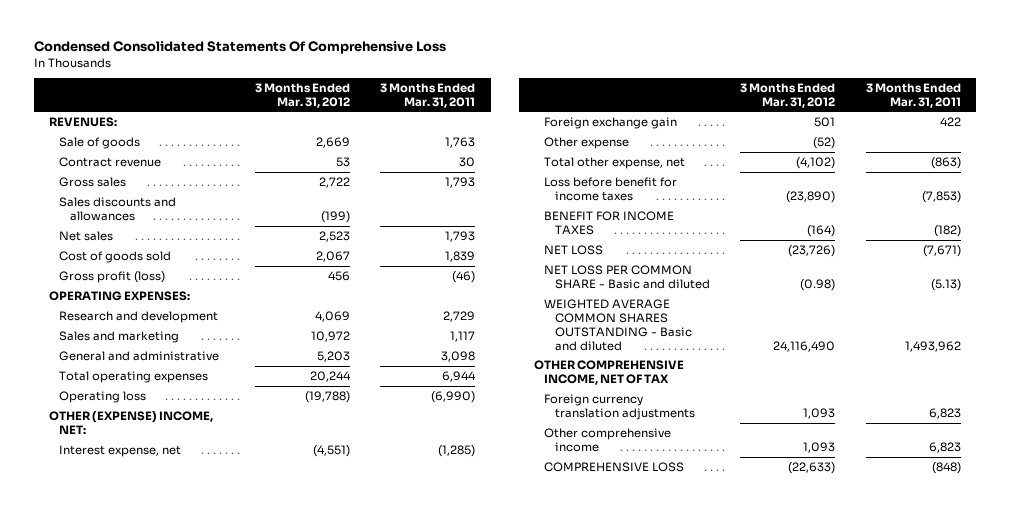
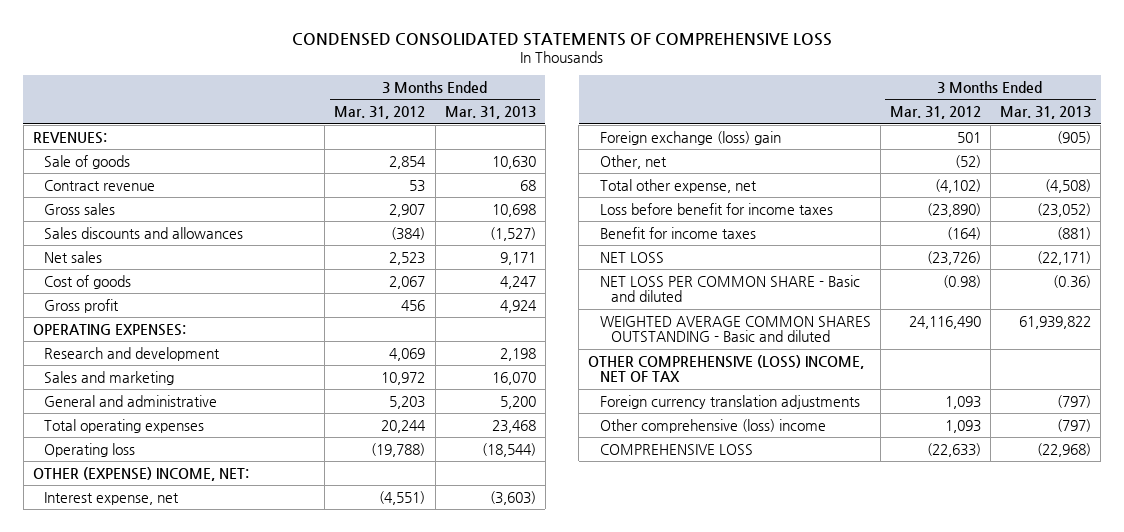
- Condensed Consolidated Statements Of Comprehensive Loss
+ CONDENSED CONSOLIDATED STATEMENTS OF COMPREHENSIVE LOSS
- | 3 Months Ended Mar. 31, 2012 | 3 Months Ended Mar. 31, 2011
+ | 3 Months Ended Mar. 31, 2012 | 3 Months Ended Mar. 31, 2013
- Sale of goods | 2,669 | 1,763
+ Sale of goods | 2,854 | 10,630
- Gross sales | 2,722 | 1,793
- Sales discounts and allowances | (199) |
+ Gross sales | 2,907 | 10,698
+ Sales discounts and allowances | (384) | (1,527)
- Cost of goods sold | 2,067 | 1,839
- Gross profit (loss) | 456 | (46)
+ Cost of goods | 2,067 | 4,247
+ Gross profit | 456 | 4,924
- Foreign exchange gain | 501 | 422
- Other expense | (52) |
+ Foreign exchange (loss) gain | 501 | (905)
+ Other, net | (52) |
- BENEFIT FOR INCOME TAXES | (164) | (182)
+ Benefit for income taxes | (164) | (881)
- OTHER COMPREHENSIVE INCOME, NET OF TAX
+ OTHER COMPREHENSIVE (LOSS) INCOME, NET OF TAX
- Other comprehensive income | 1,093 | 6,823
+ Other comprehensive (loss) income | 1,093 | (797)

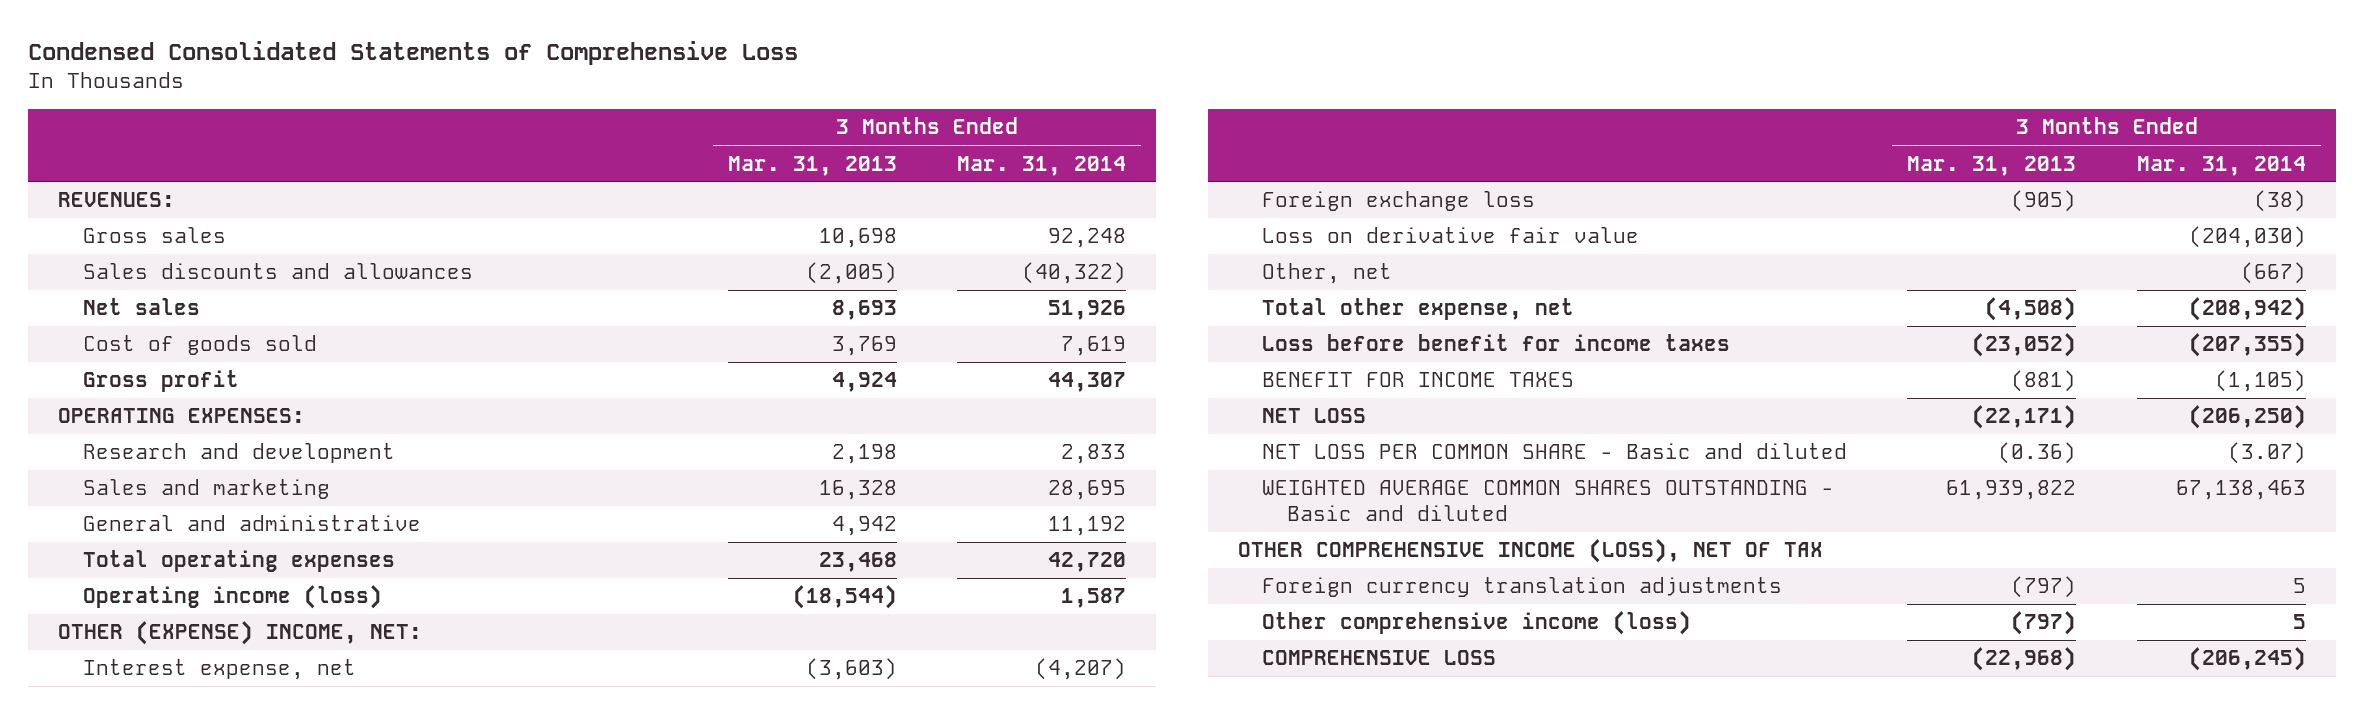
- CONDENSED CONSOLIDATED STATEMENTS OF COMPREHENSIVE LOSS
+ Condensed Consolidated Statements of Comprehensive Loss
- | 3 Months Ended Mar. 31, 2012 | 3 Months Ended Mar. 31, 2013
+ | 3 Months Ended Mar. 31, 2013 | 3 Months Ended Mar. 31, 2014
- Sale of goods | 2,854 | 10,630
- Contract revenue | 53 | 68
- Sales discounts and allowances | (384) | (1,527)
- Net sales | 2,523 | 9,171
- Cost of goods | 2,067 | 4,247
+ Sales discounts and allowances | (2,005) | (40,322)
+ Net sales | 8,693 | 51,926
+ Cost of goods sold | 3,769 | 7,619
- Sales and marketing | 10,972 | 16,070
- General and administrative | 5,203 | 5,200
+ Sales and marketing | 16,328 | 28,695
+ General and administrative | 4,942 | 11,192
- Operating loss | (19,788) | (18,544)
+ Operating income (loss) | (18,544) | 1,587
- Foreign exchange (loss) gain | 501 | (905)
+ Foreign exchange loss | (905) | (38)
+ Loss on derivative fair value | | (204,030)
- Benefit for income taxes | (164) | (881)
+ BENEFIT FOR INCOME TAXES | (881) | (1,105)
- OTHER COMPREHENSIVE (LOSS) INCOME, NET OF TAX
+ OTHER COMPREHENSIVE INCOME (LOSS), NET OF TAX
- Other comprehensive (loss) income | 1,093 | (797)
+ Other comprehensive income (loss) | (797) | 5

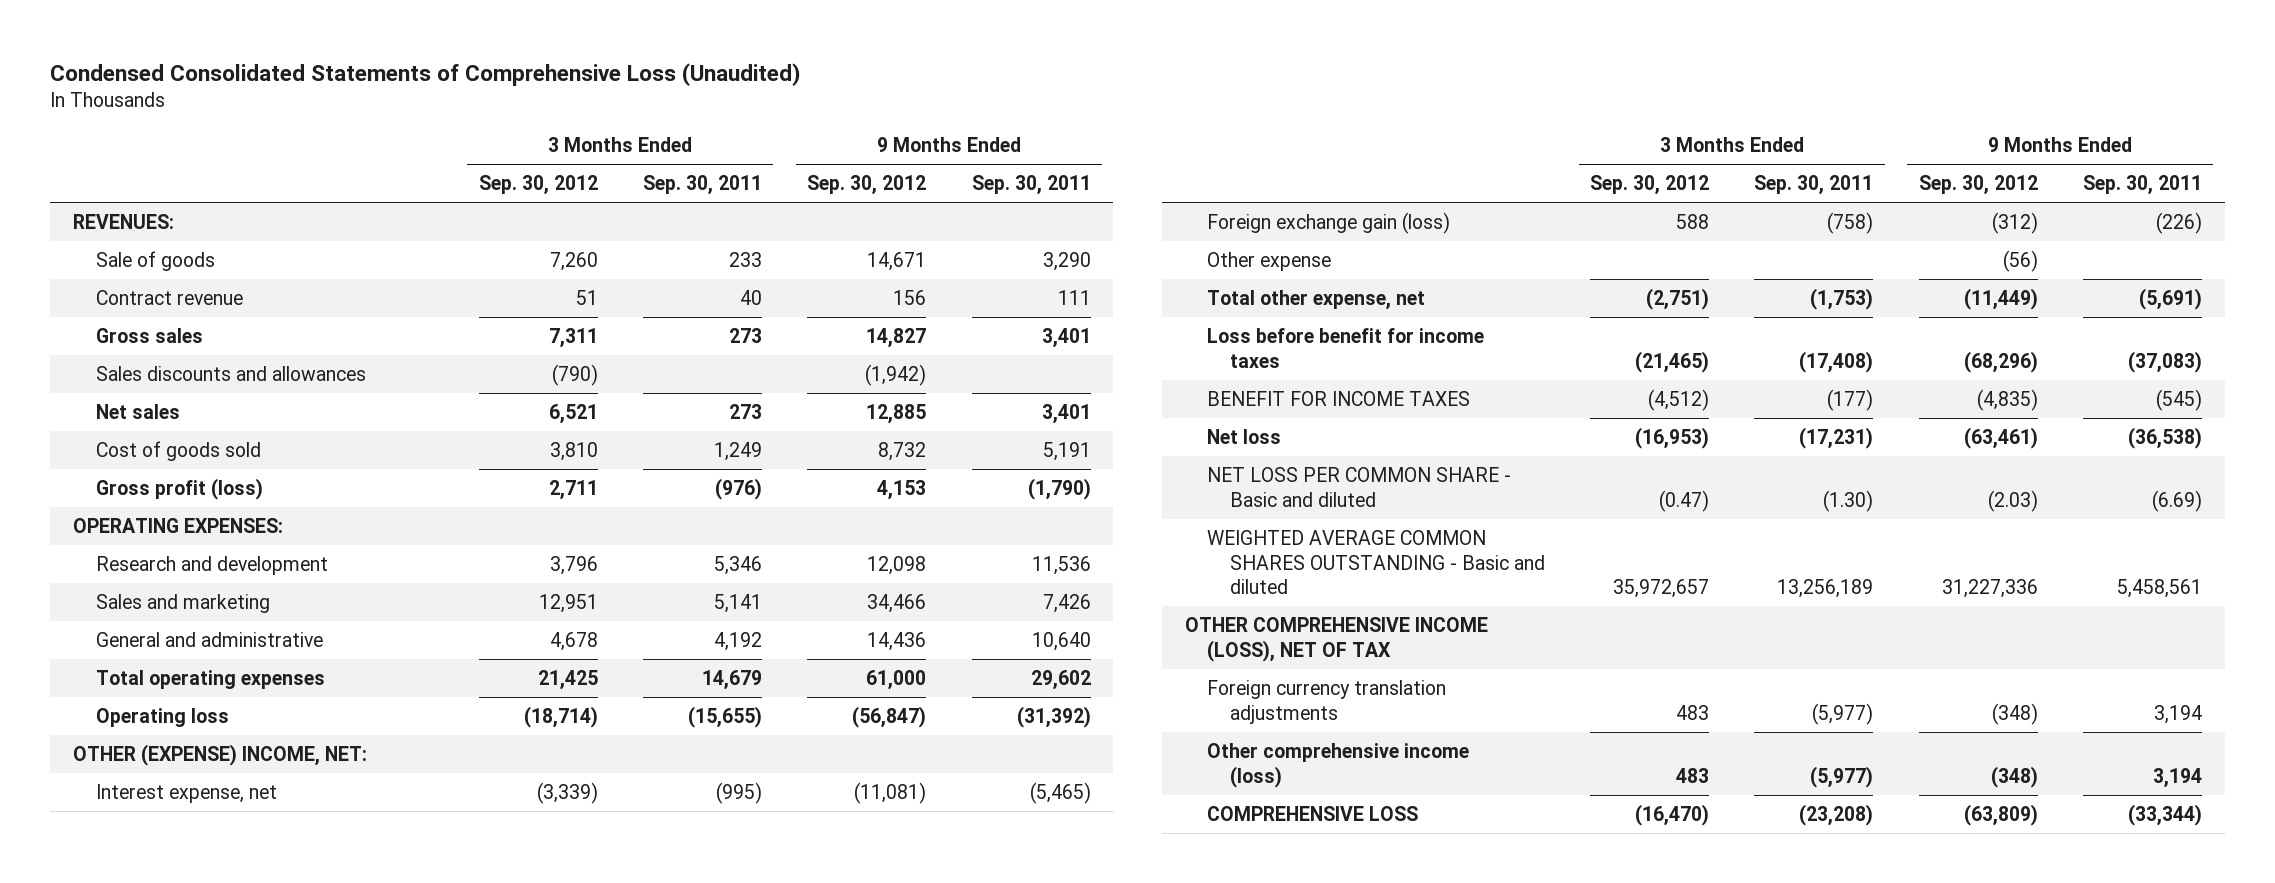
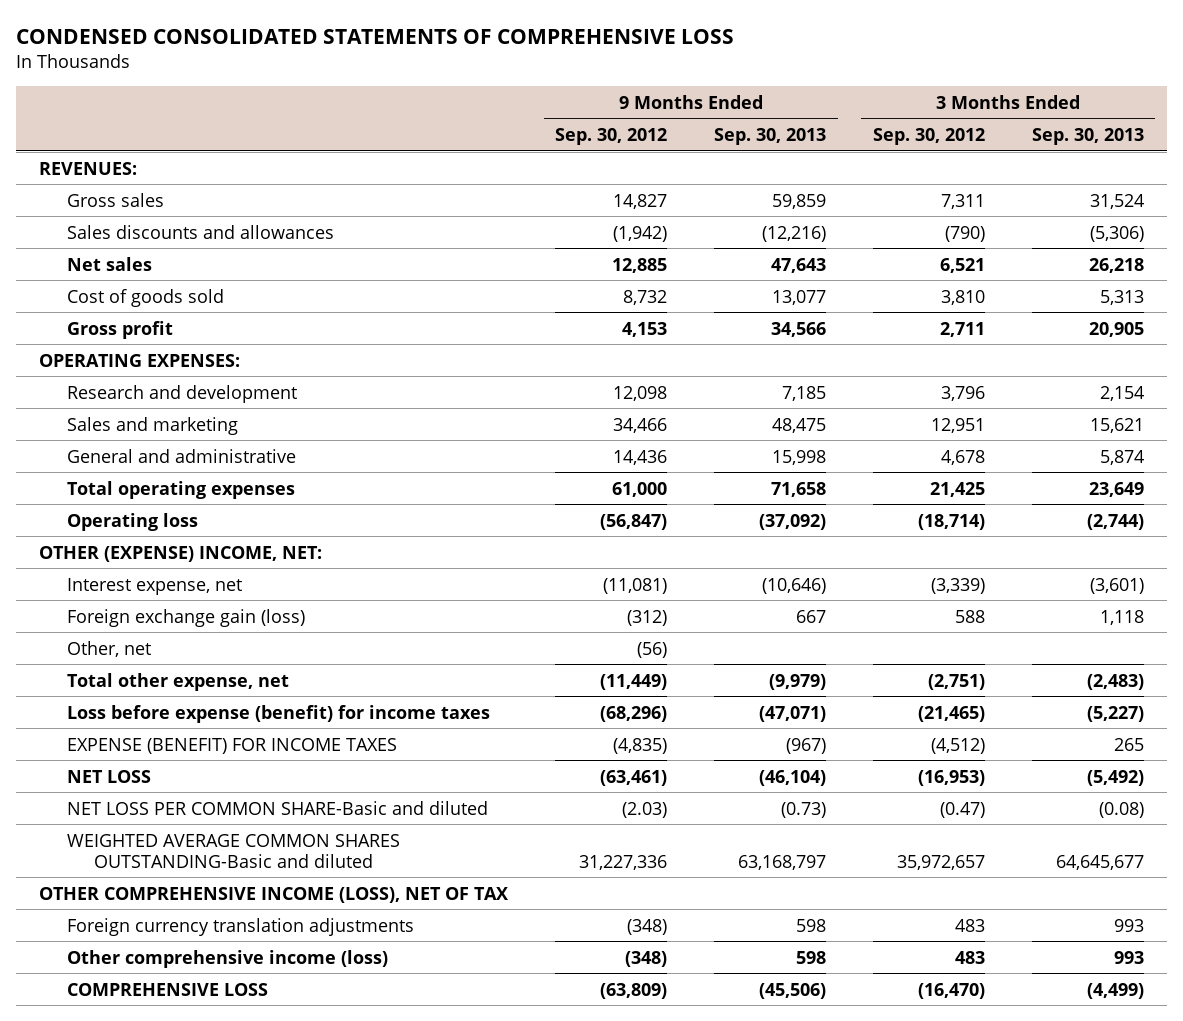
- Condensed Consolidated Statements of Comprehensive Loss (Unaudited)
+ CONDENSED CONSOLIDATED STATEMENTS OF COMPREHENSIVE LOSS
- | 3 Months Ended Sep. 30, 2012 | 3 Months Ended Sep. 30, 2011 | 9 Months Ended Sep. 30, 2012 | 9 Months Ended Sep. 30, 2011
+ | 9 Months Ended Sep. 30, 2012 | 9 Months Ended Sep. 30, 2013 | 3 Months Ended Sep. 30, 2012 | 3 Months Ended Sep. 30, 2013
- Sale of goods | 7,260 | 233 | 14,671 | 3,290
- Contract revenue | 51 | 40 | 156 | 111
- Gross profit (loss) | 2,711 | (976) | 4,153 | (1,790)
+ Gross profit | 4,153 | 34,566 | 2,711 | 20,905
- Other expense | | | (56) |
+ Other, net | (56) | | |
- Loss before benefit for income taxes | (21,465) | (17,408) | (68,296) | (37,083)
- BENEFIT FOR INCOME TAXES | (4,512) | (177) | (4,835) | (545)
- Net loss | (16,953) | (17,231) | (63,461) | (36,538)
- NET LOSS PER COMMON SHARE - Basic and diluted | (0.47) | (1.30) | (2.03) | (6.69)
- WEIGHTED AVERAGE COMMON SHARES OUTSTANDING - Basic and diluted | 35,972,657 | 13,256,189 | 31,227,336 | 5,458,561
+ Loss before expense (benefit) for income taxes | (68,296) | (47,071) | (21,465) | (5,227)
+ EXPENSE (BENEFIT) FOR INCOME TAXES | (4,835) | (967) | (4,512) | 265
+ NET LOSS | (63,461) | (46,104) | (16,953) | (5,492)
+ NET LOSS PER COMMON SHARE-Basic and diluted | (2.03) | (0.73) | (0.47) | (0.08)
+ WEIGHTED AVERAGE COMMON SHARES OUTSTANDING-Basic and diluted | 31,227,336 | 63,168,797 | 35,972,657 | 64,645,677

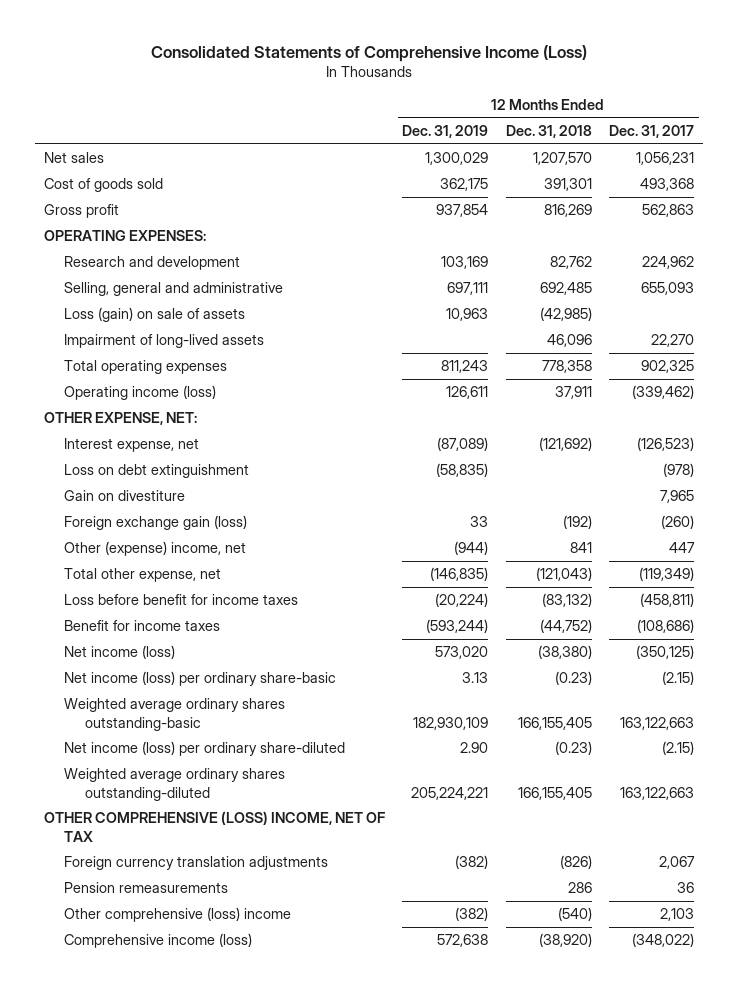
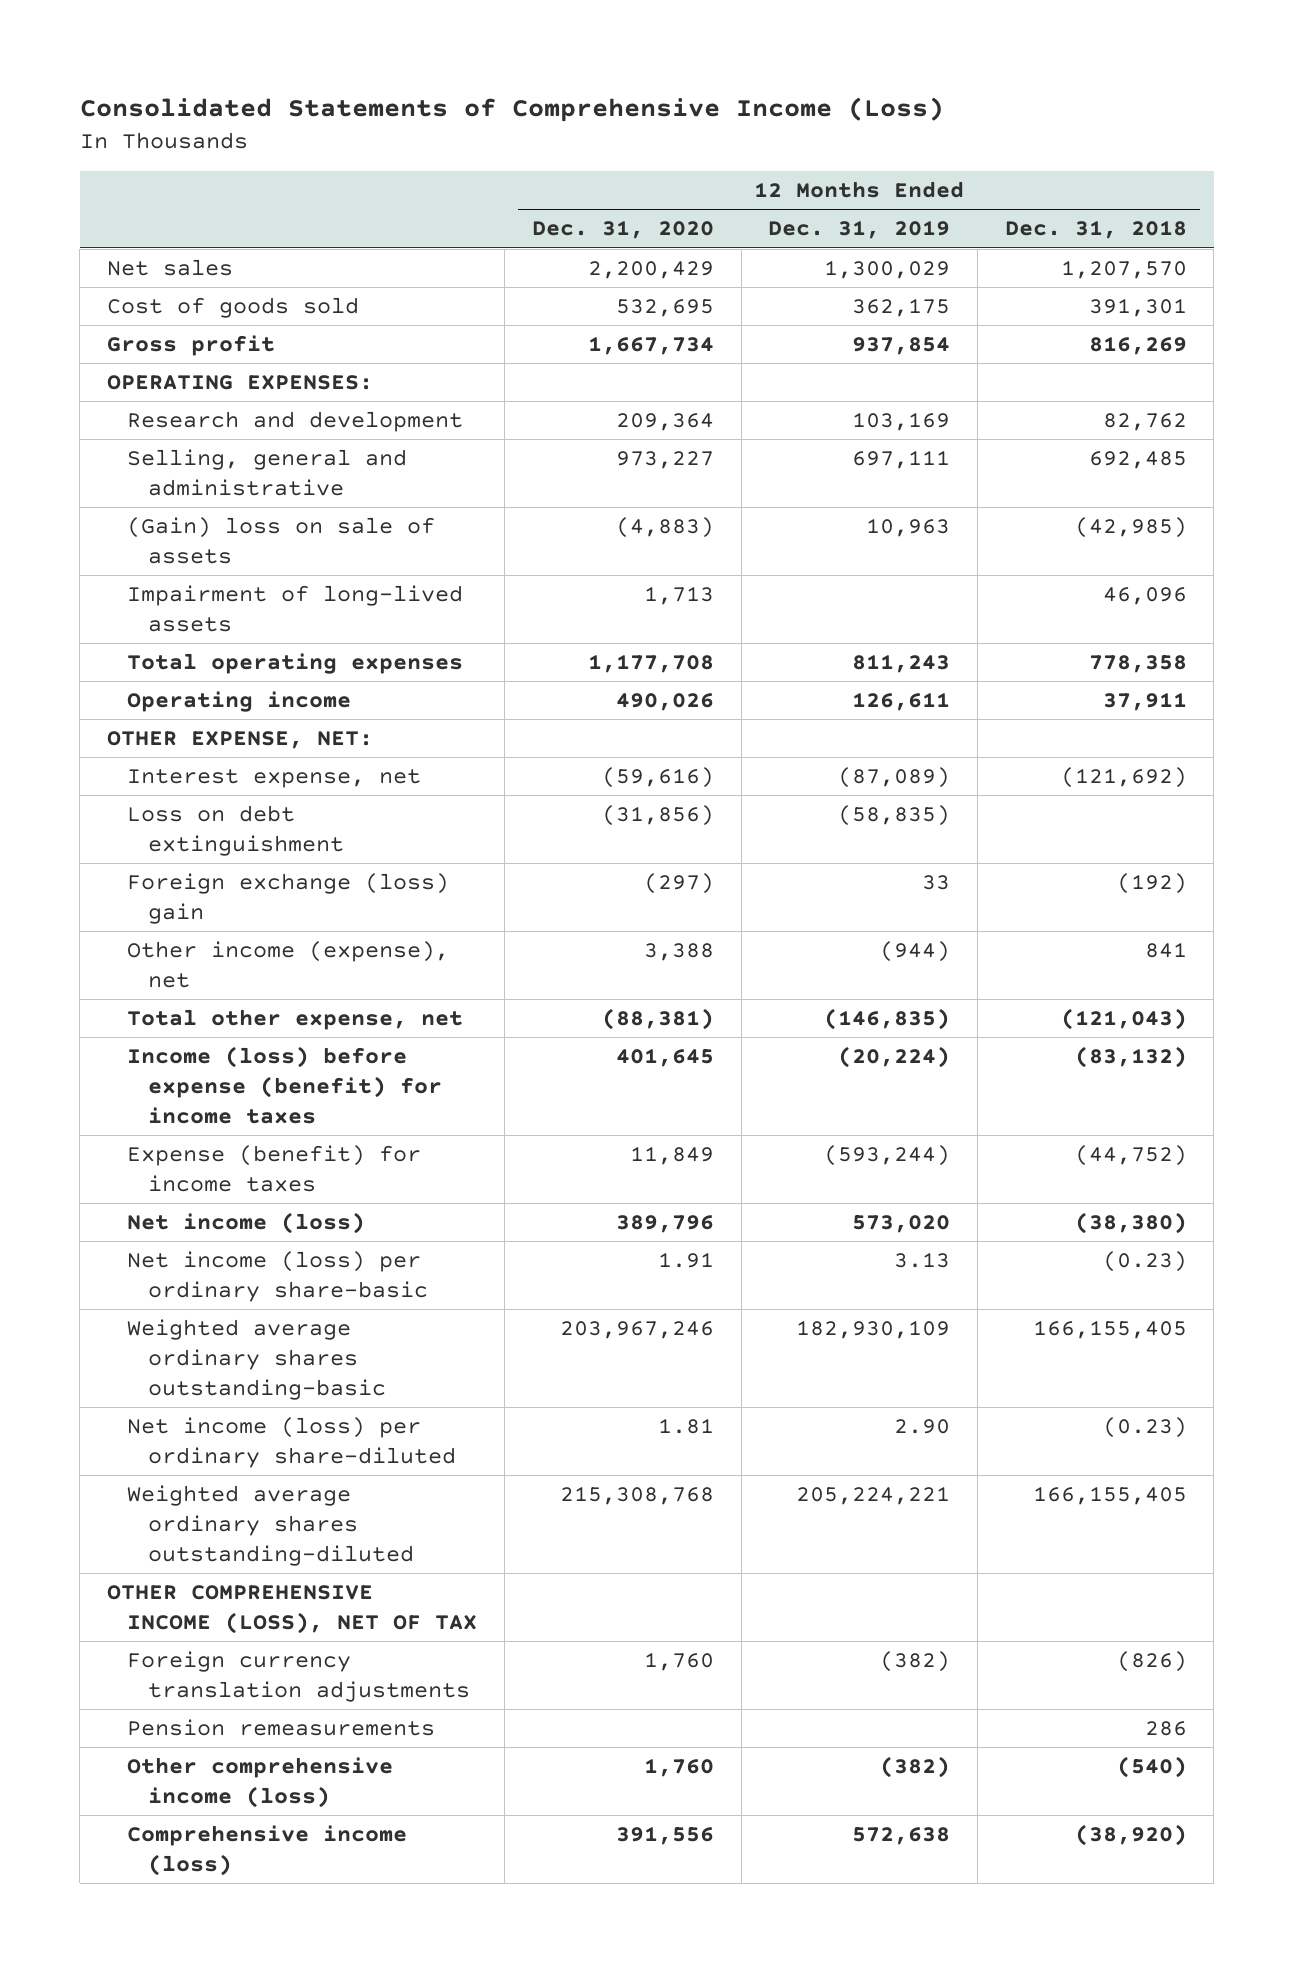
- | 12 Months Ended Dec. 31, 2019 | 12 Months Ended Dec. 31, 2018 | 12 Months Ended Dec. 31, 2017
+ | 12 Months Ended Dec. 31, 2020 | 12 Months Ended Dec. 31, 2019 | 12 Months Ended Dec. 31, 2018
- Loss (gain) on sale of assets | 10,963 | (42,985) |
+ (Gain) loss on sale of assets | (4,883) | 10,963 | (42,985)
- Operating income (loss) | 126,611 | 37,911 | (339,462)
+ Operating income | 490,026 | 126,611 | 37,911
- Gain on divestiture | | | 7,965
- Foreign exchange gain (loss) | 33 | (192) | (260)
- Other (expense) income, net | (944) | 841 | 447
+ Foreign exchange (loss) gain | (297) | 33 | (192)
+ Other income (expense), net | 3,388 | (944) | 841
- Loss before benefit for income taxes | (20,224) | (83,132) | (458,811)
- Benefit for income taxes | (593,244) | (44,752) | (108,686)
+ Income (loss) before expense (benefit) for income taxes | 401,645 | (20,224) | (83,132)
+ Expense (benefit) for income taxes | 11,849 | (593,244) | (44,752)
- OTHER COMPREHENSIVE (LOSS) INCOME, NET OF TAX
+ OTHER COMPREHENSIVE INCOME (LOSS), NET OF TAX
- Other comprehensive (loss) income | (382) | (540) | 2,103
+ Other comprehensive income (loss) | 1,760 | (382) | (540)

